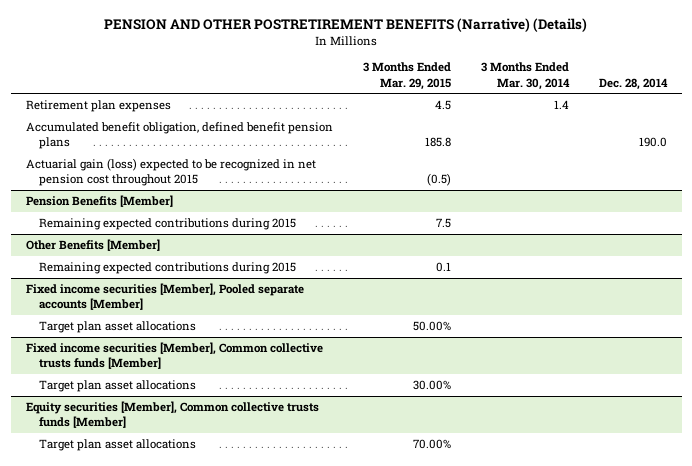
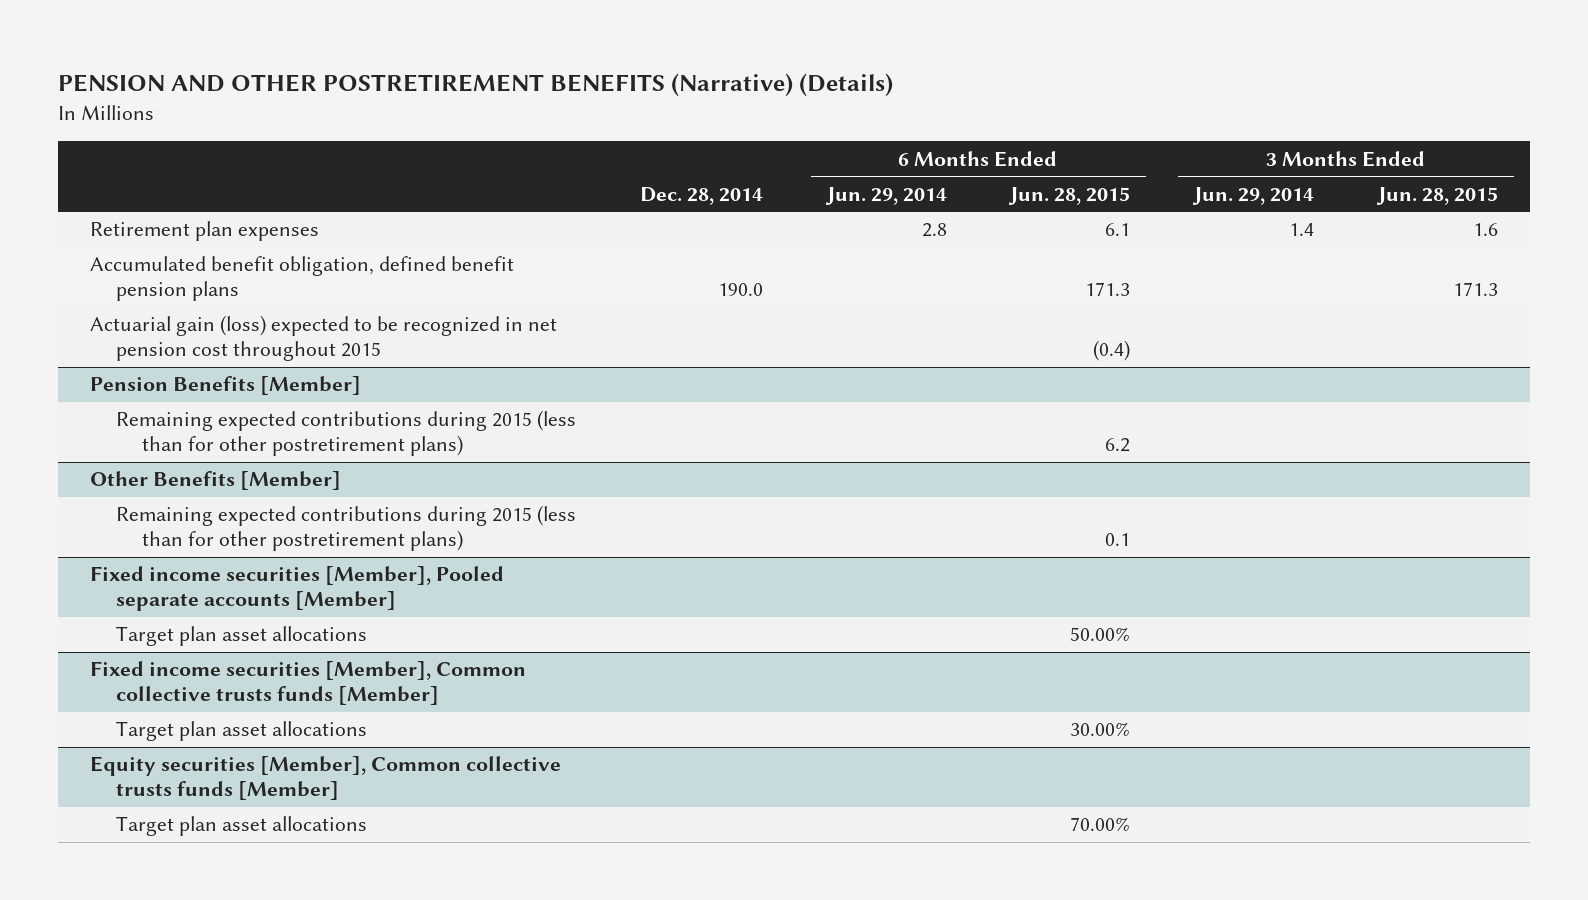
- | 3 Months Ended Mar. 29, 2015 | 3 Months Ended Mar. 30, 2014 | Dec. 28, 2014
+ | Dec. 28, 2014 | 6 Months Ended Jun. 29, 2014 | 6 Months Ended Jun. 28, 2015 | 3 Months Ended Jun. 29, 2014 | 3 Months Ended Jun. 28, 2015
@ Pension Benefits [Member]
- Remaining expected contributions during 2015 | 7.5 | |
+ Remaining expected contributions during 2015 (less than for other postretirement plans) | | | 6.2 | |
@ Other Benefits [Member]
- Remaining expected contributions during 2015 | 0.1 | |
+ Remaining expected contributions during 2015 (less than for other postretirement plans) | | | 0.1 | |

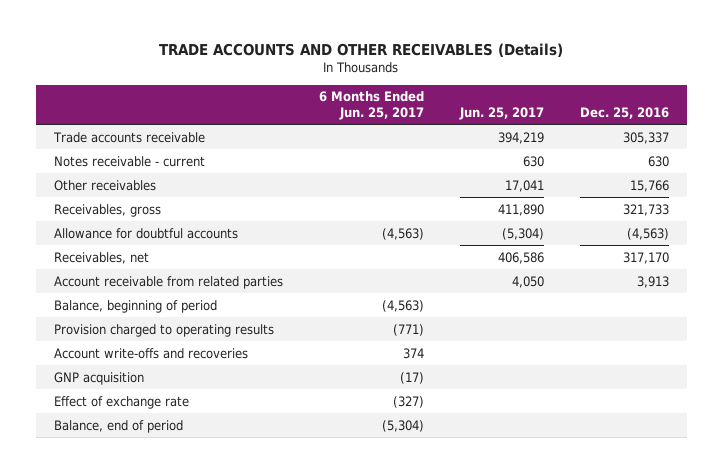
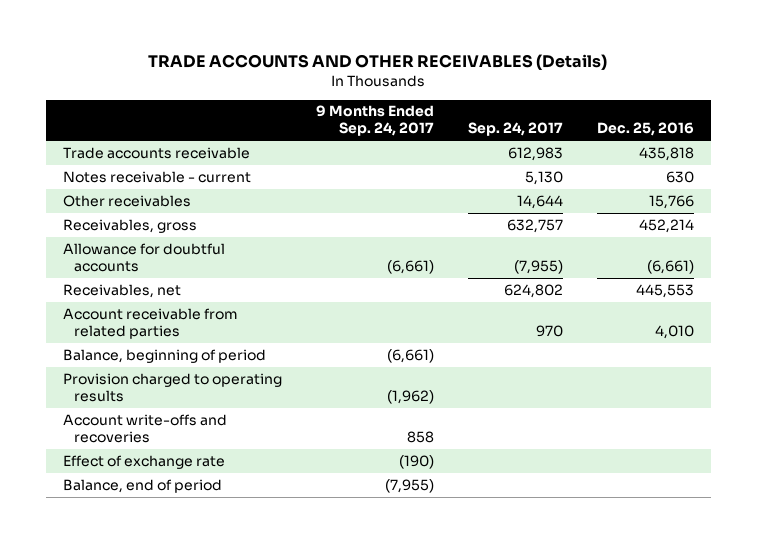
- | 6 Months Ended Jun. 25, 2017 | Jun. 25, 2017 | Dec. 25, 2016
+ | 9 Months Ended Sep. 24, 2017 | Sep. 24, 2017 | Dec. 25, 2016
- Trade accounts receivable | | 394,219 | 305,337
+ Trade accounts receivable | | 612,983 | 435,818
- Receivables, gross | | 411,890 | 321,733
- Allowance for doubtful accounts | (4,563) | (5,304) | (4,563)
- Receivables, net | | 406,586 | 317,170
- Account receivable from related parties | | 4,050 | 3,913
+ Receivables, gross | | 632,757 | 452,214
+ Allowance for doubtful accounts | (6,661) | (7,955) | (6,661)
+ Receivables, net | | 624,802 | 445,553
+ Account receivable from related parties | | 970 | 4,010
- GNP acquisition | (17) | |

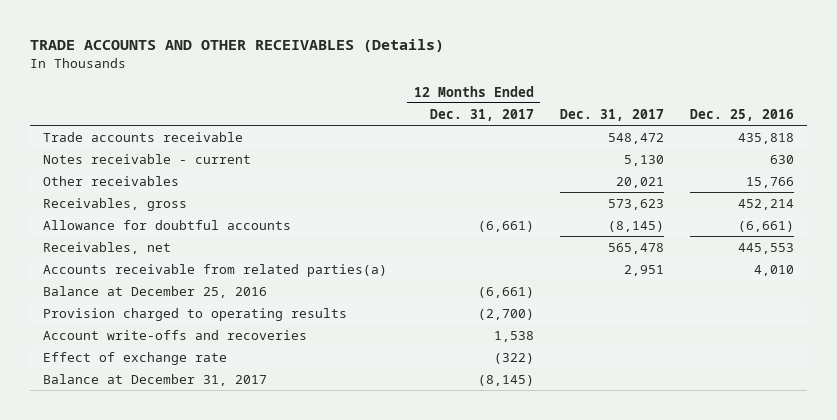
- | 9 Months Ended Sep. 24, 2017 | Sep. 24, 2017 | Dec. 25, 2016
+ | 12 Months Ended Dec. 31, 2017 | Dec. 31, 2017 | Dec. 25, 2016
- Account receivable from related parties | | 970 | 4,010
- Balance, beginning of period | (6,661) | |
+ Accounts receivable from related parties(a) | | 2,951 | 4,010
+ Balance at December 25, 2016 | (6,661) | |
- Balance, end of period | (7,955) | |
+ Balance at December 31, 2017 | (8,145) | |

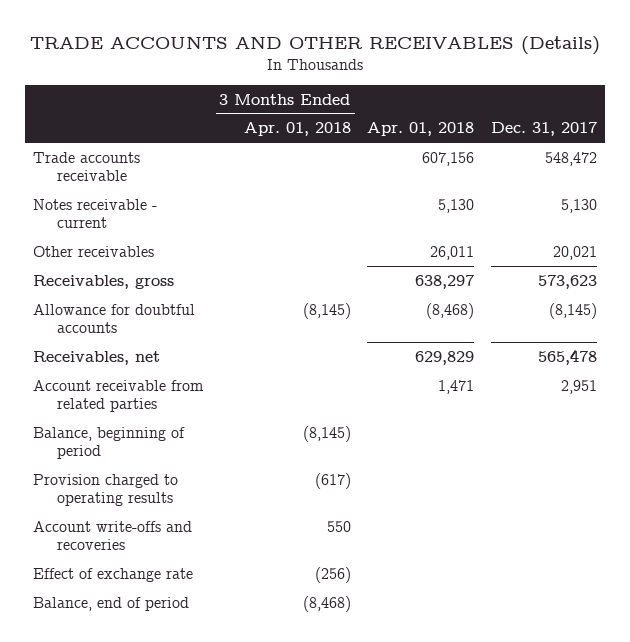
- | 12 Months Ended Dec. 31, 2017 | Dec. 31, 2017 | Dec. 25, 2016
+ | 3 Months Ended Apr. 01, 2018 | Apr. 01, 2018 | Dec. 31, 2017
- Accounts receivable from related parties(a) | | 2,951 | 4,010
- Balance at December 25, 2016 | (6,661) | |
+ Account receivable from related parties | | 1,471 | 2,951
+ Balance, beginning of period | (8,145) | |
- Balance at December 31, 2017 | (8,145) | |
+ Balance, end of period | (8,468) | |

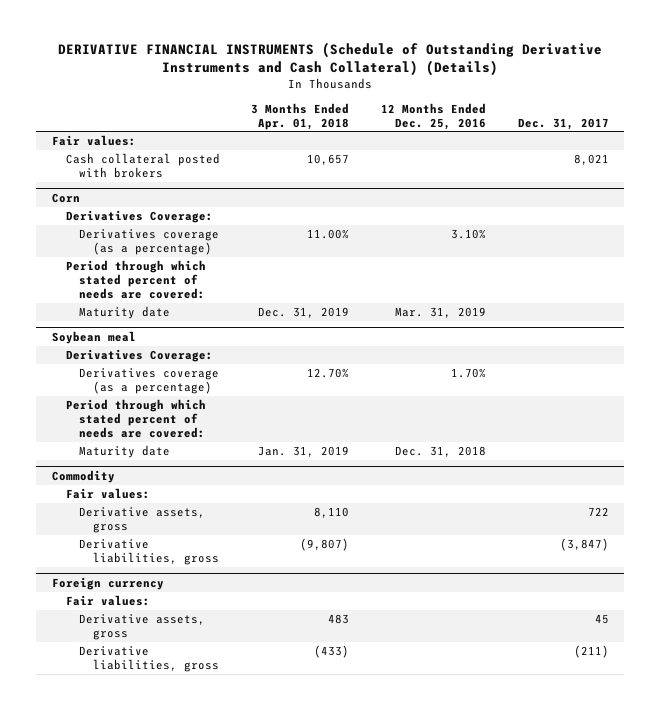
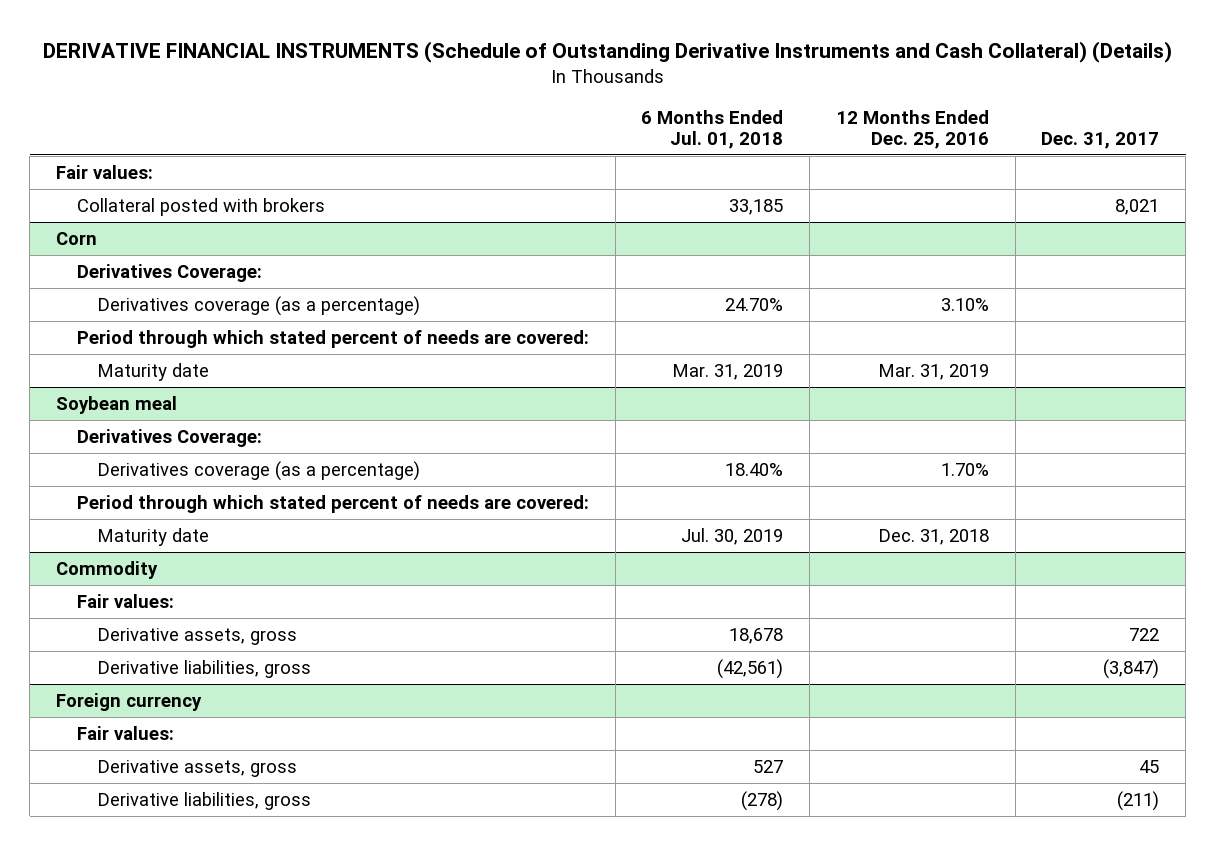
- | 3 Months Ended Apr. 01, 2018 | 12 Months Ended Dec. 25, 2016 | Dec. 31, 2017
+ | 6 Months Ended Jul. 01, 2018 | 12 Months Ended Dec. 25, 2016 | Dec. 31, 2017
- Cash collateral posted with brokers | 10,657 | | 8,021
+ Collateral posted with brokers | 33,185 | | 8,021

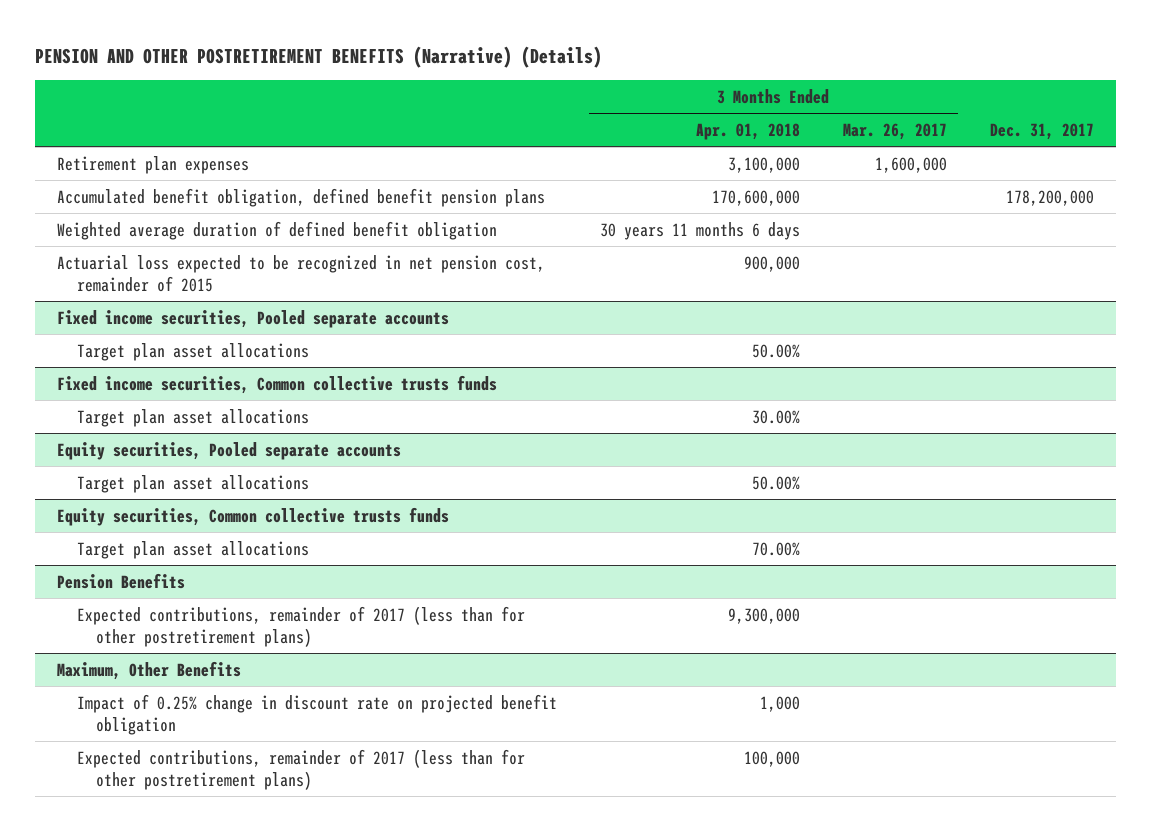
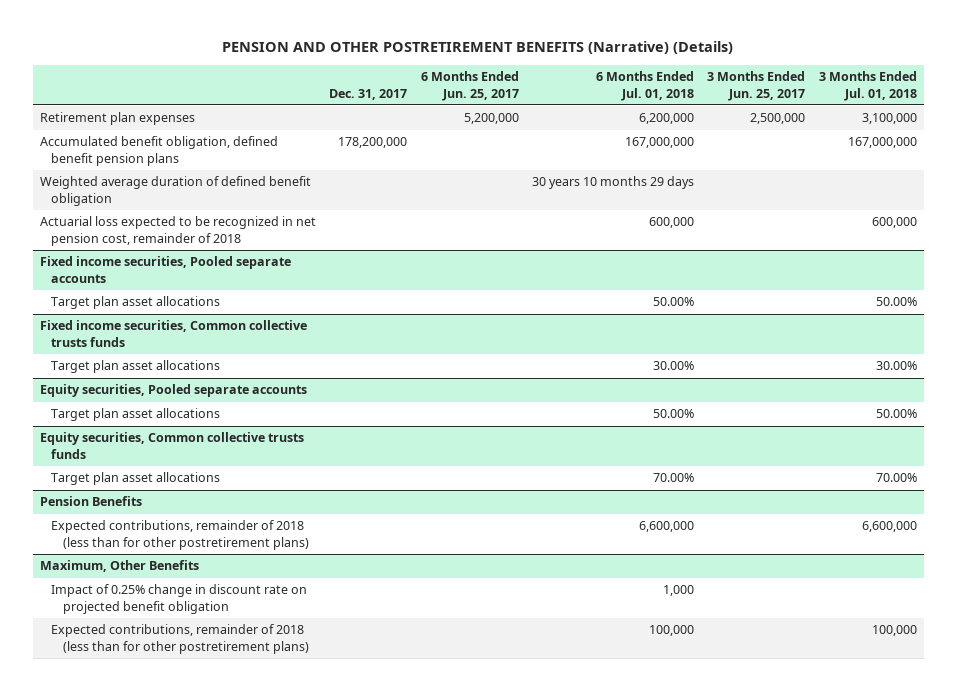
- | 3 Months Ended Apr. 01, 2018 | 3 Months Ended Mar. 26, 2017 | Dec. 31, 2017
+ | Dec. 31, 2017 | 6 Months Ended Jun. 25, 2017 | 6 Months Ended Jul. 01, 2018 | 3 Months Ended Jun. 25, 2017 | 3 Months Ended Jul. 01, 2018
- Actuarial loss expected to be recognized in net pension cost, remainder of 2015 | 900,000 | |
+ Actuarial loss expected to be recognized in net pension cost, remainder of 2018 | | | 600,000 | | 600,000
@ Pension Benefits
- Expected contributions, remainder of 2017 (less than for other postretirement plans) | 9,300,000 | |
+ Expected contributions, remainder of 2018 (less than for other postretirement plans) | | | 6,600,000 | | 6,600,000
@ Maximum, Other Benefits
- Expected contributions, remainder of 2017 (less than for other postretirement plans) | 100,000 | |
+ Expected contributions, remainder of 2018 (less than for other postretirement plans) | | | 100,000 | | 100,000

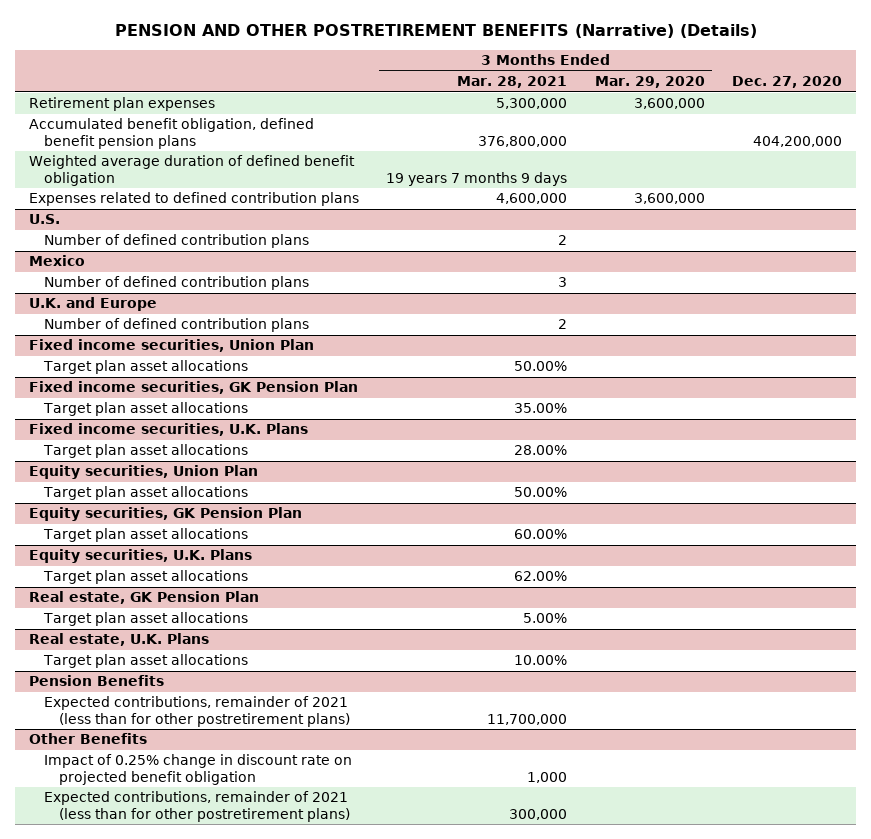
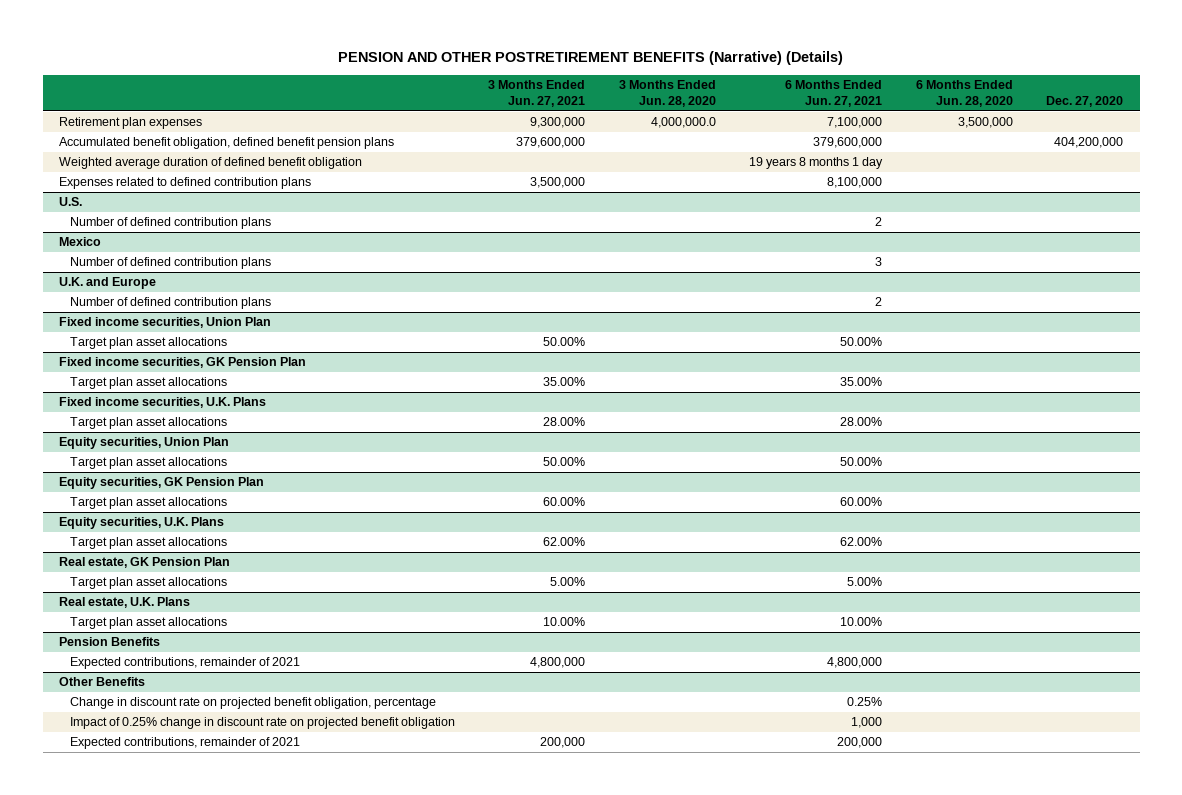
- | 3 Months Ended Mar. 28, 2021 | 3 Months Ended Mar. 29, 2020 | Dec. 27, 2020
+ | 3 Months Ended Jun. 27, 2021 | 3 Months Ended Jun. 28, 2020 | 6 Months Ended Jun. 27, 2021 | 6 Months Ended Jun. 28, 2020 | Dec. 27, 2020
@ Pension Benefits
- Expected contributions, remainder of 2021 (less than for other postretirement plans) | 11,700,000 | |
+ Expected contributions, remainder of 2021 | 4,800,000 | | 4,800,000 | |
@ Other Benefits
+ Change in discount rate on projected benefit obligation, percentage | | | 0.25% | |
- Expected contributions, remainder of 2021 (less than for other postretirement plans) | 300,000 | |
+ Expected contributions, remainder of 2021 | 200,000 | | 200,000 | |

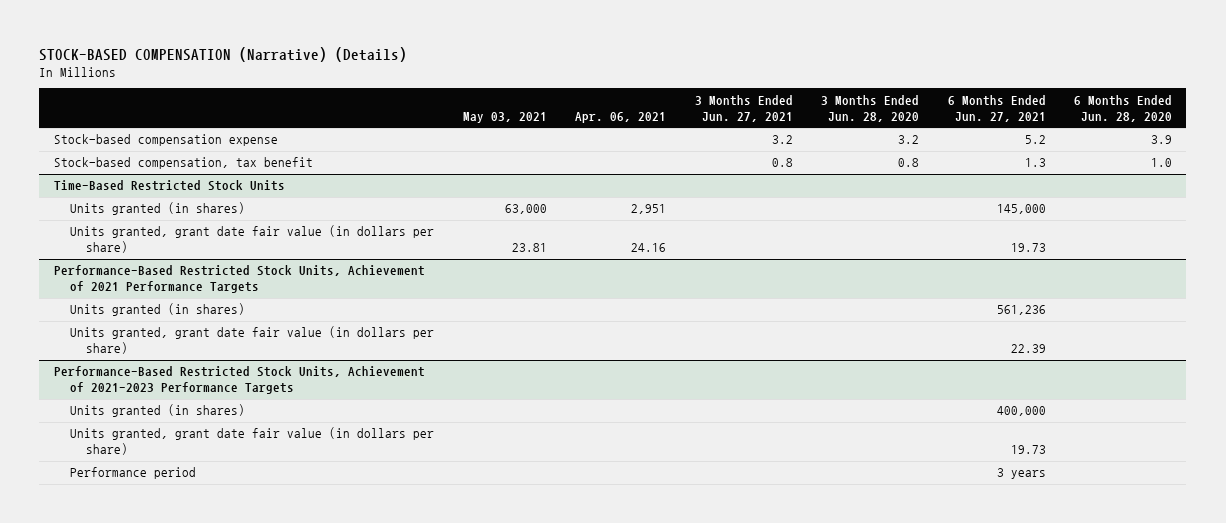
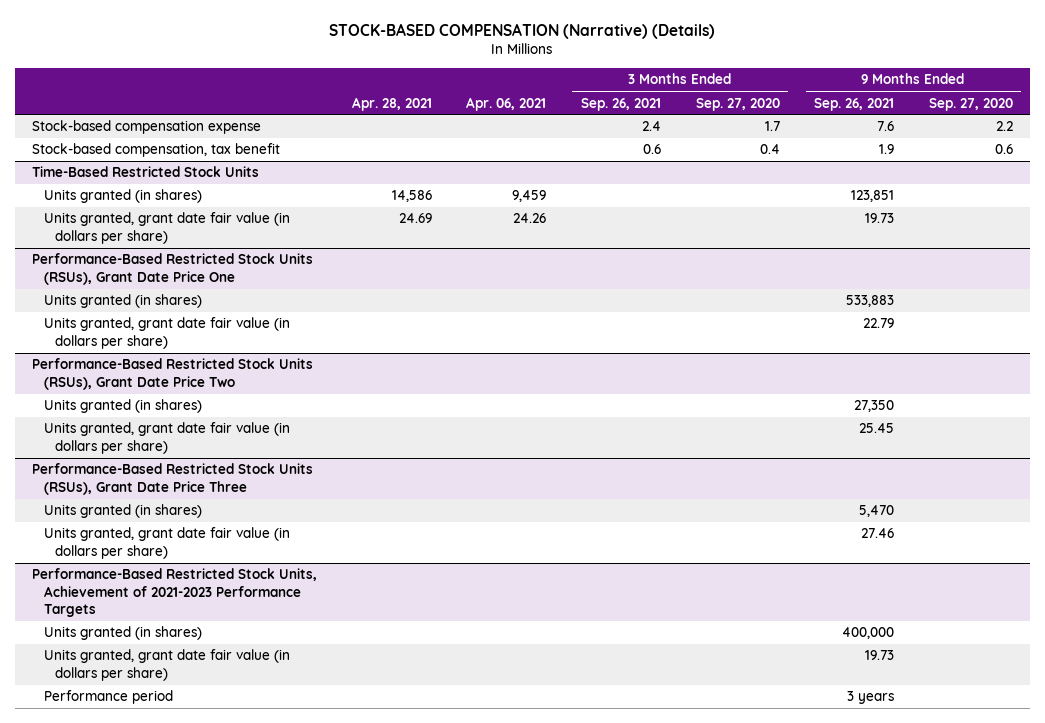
- | May 03, 2021 | Apr. 06, 2021 | 3 Months Ended Jun. 27, 2021 | 3 Months Ended Jun. 28, 2020 | 6 Months Ended Jun. 27, 2021 | 6 Months Ended Jun. 28, 2020
+ | Apr. 28, 2021 | Apr. 06, 2021 | 3 Months Ended Sep. 26, 2021 | 3 Months Ended Sep. 27, 2020 | 9 Months Ended Sep. 26, 2021 | 9 Months Ended Sep. 27, 2020
@ Time-Based Restricted Stock Units
- Units granted (in shares) | 63,000 | 2,951 | | | 145,000 |
- Units granted, grant date fair value (in dollars per share) | 23.81 | 24.16 | | | 19.73 |
- Performance-Based Restricted Stock Units, Achievement of 2021 Performance Targets
- Units granted (in shares) | | | | | 561,236 |
- Units granted, grant date fair value (in dollars per share) | | | | | 22.39 |
@ Time-Based Restricted Stock Units
+ Units granted (in shares) | 14,586 | 9,459 | | | 123,851 |
+ Units granted, grant date fair value (in dollars per share) | 24.69 | 24.26 | | | 19.73 |
+ Performance-Based Restricted Stock Units (RSUs), Grant Date Price One
+ Units granted (in shares) | | | | | 533,883 |
+ Units granted, grant date fair value (in dollars per share) | | | | | 22.79 |
+ Performance-Based Restricted Stock Units (RSUs), Grant Date Price Two
+ Units granted (in shares) | | | | | 27,350 |
+ Units granted, grant date fair value (in dollars per share) | | | | | 25.45 |
+ Performance-Based Restricted Stock Units (RSUs), Grant Date Price Three
+ Units granted (in shares) | | | | | 5,470 |
+ Units granted, grant date fair value (in dollars per share) | | | | | 27.46 |

